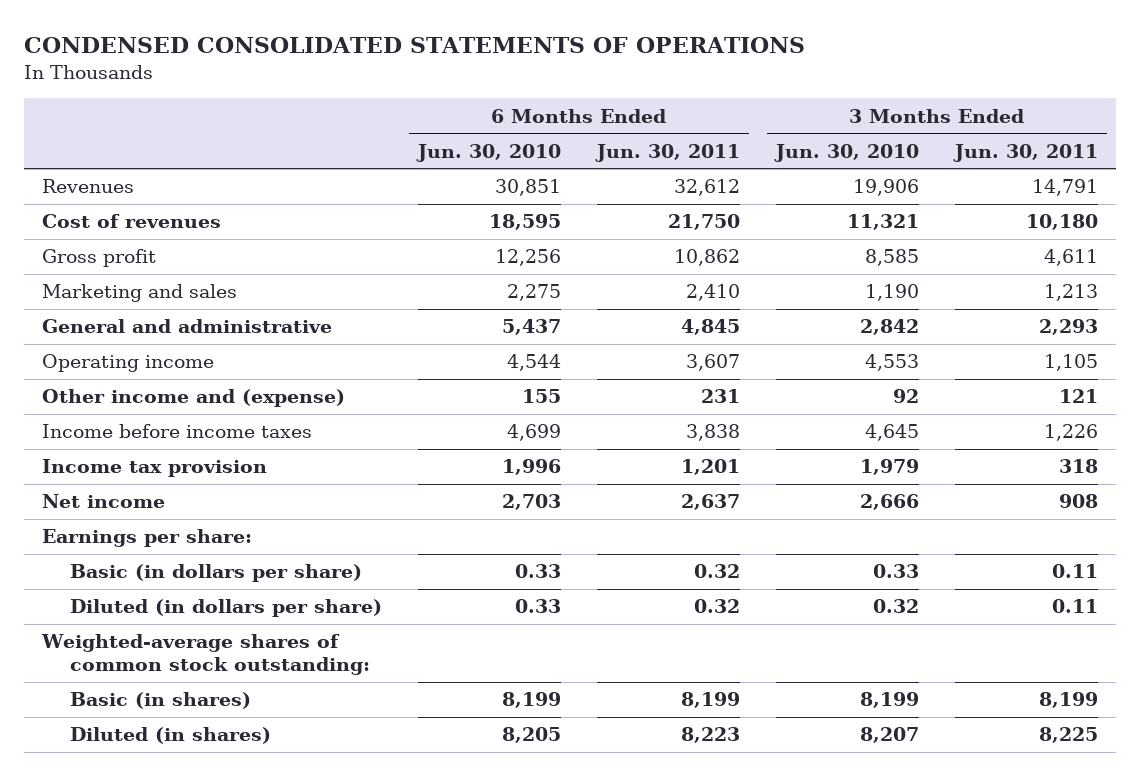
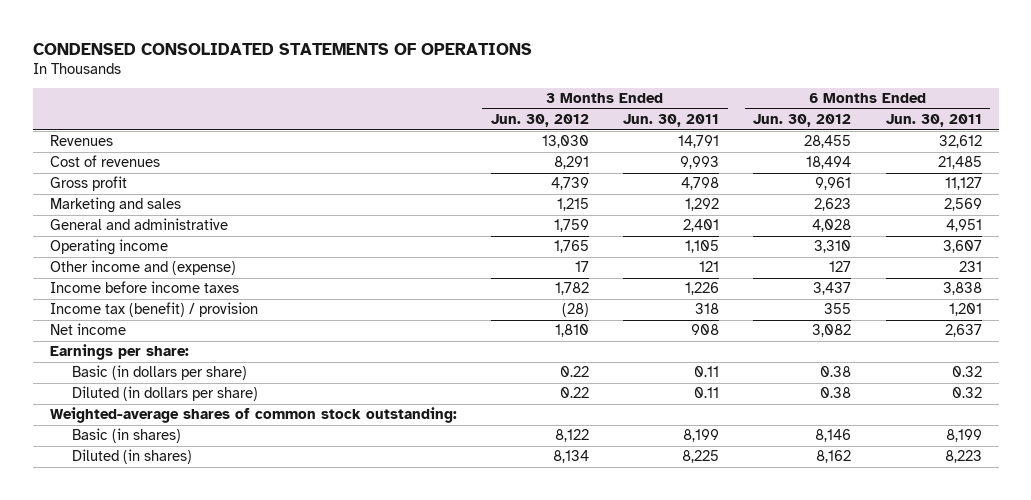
- | 6 Months Ended Jun. 30, 2010 | 6 Months Ended Jun. 30, 2011 | 3 Months Ended Jun. 30, 2010 | 3 Months Ended Jun. 30, 2011
+ | 3 Months Ended Jun. 30, 2012 | 3 Months Ended Jun. 30, 2011 | 6 Months Ended Jun. 30, 2012 | 6 Months Ended Jun. 30, 2011
- Cost of revenues | 18,595 | 21,750 | 11,321 | 10,180
- Gross profit | 12,256 | 10,862 | 8,585 | 4,611
- Marketing and sales | 2,275 | 2,410 | 1,190 | 1,213
- General and administrative | 5,437 | 4,845 | 2,842 | 2,293
+ Cost of revenues | 8,291 | 9,993 | 18,494 | 21,485
+ Gross profit | 4,739 | 4,798 | 9,961 | 11,127
+ Marketing and sales | 1,215 | 1,292 | 2,623 | 2,569
+ General and administrative | 1,759 | 2,401 | 4,028 | 4,951
- Income tax provision | 1,996 | 1,201 | 1,979 | 318
+ Income tax (benefit) / provision | (28) | 318 | 355 | 1,201

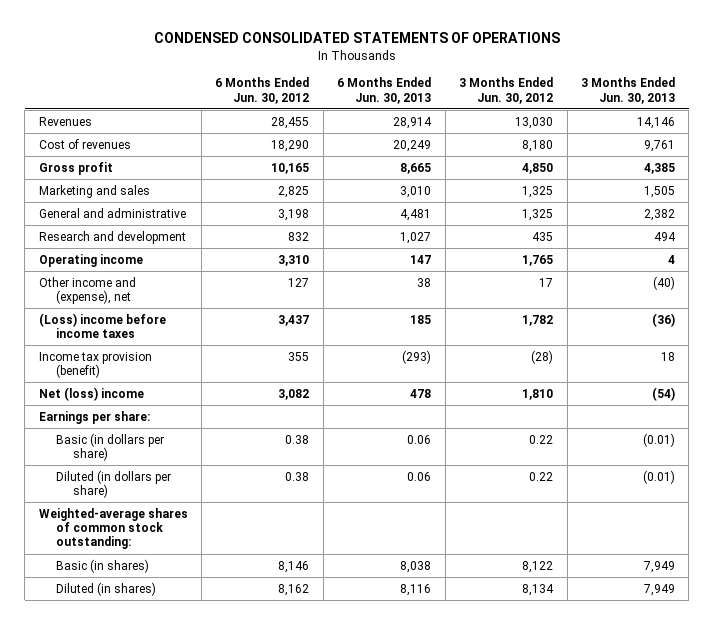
- | 3 Months Ended Jun. 30, 2012 | 3 Months Ended Jun. 30, 2011 | 6 Months Ended Jun. 30, 2012 | 6 Months Ended Jun. 30, 2011
+ | 6 Months Ended Jun. 30, 2012 | 6 Months Ended Jun. 30, 2013 | 3 Months Ended Jun. 30, 2012 | 3 Months Ended Jun. 30, 2013
- Cost of revenues | 8,291 | 9,993 | 18,494 | 21,485
- Gross profit | 4,739 | 4,798 | 9,961 | 11,127
- Marketing and sales | 1,215 | 1,292 | 2,623 | 2,569
- General and administrative | 1,759 | 2,401 | 4,028 | 4,951
+ Cost of revenues | 18,290 | 20,249 | 8,180 | 9,761
+ Gross profit | 10,165 | 8,665 | 4,850 | 4,385
+ Marketing and sales | 2,825 | 3,010 | 1,325 | 1,505
+ General and administrative | 3,198 | 4,481 | 1,325 | 2,382
+ Research and development | 832 | 1,027 | 435 | 494
- Other income and (expense) | 17 | 121 | 127 | 231
- Income before income taxes | 1,782 | 1,226 | 3,437 | 3,838
- Income tax (benefit) / provision | (28) | 318 | 355 | 1,201
- Net income | 1,810 | 908 | 3,082 | 2,637
+ Other income and (expense), net | 127 | 38 | 17 | (40)
+ (Loss) income before income taxes | 3,437 | 185 | 1,782 | (36)
+ Income tax provision (benefit) | 355 | (293) | (28) | 18
+ Net (loss) income | 3,082 | 478 | 1,810 | (54)

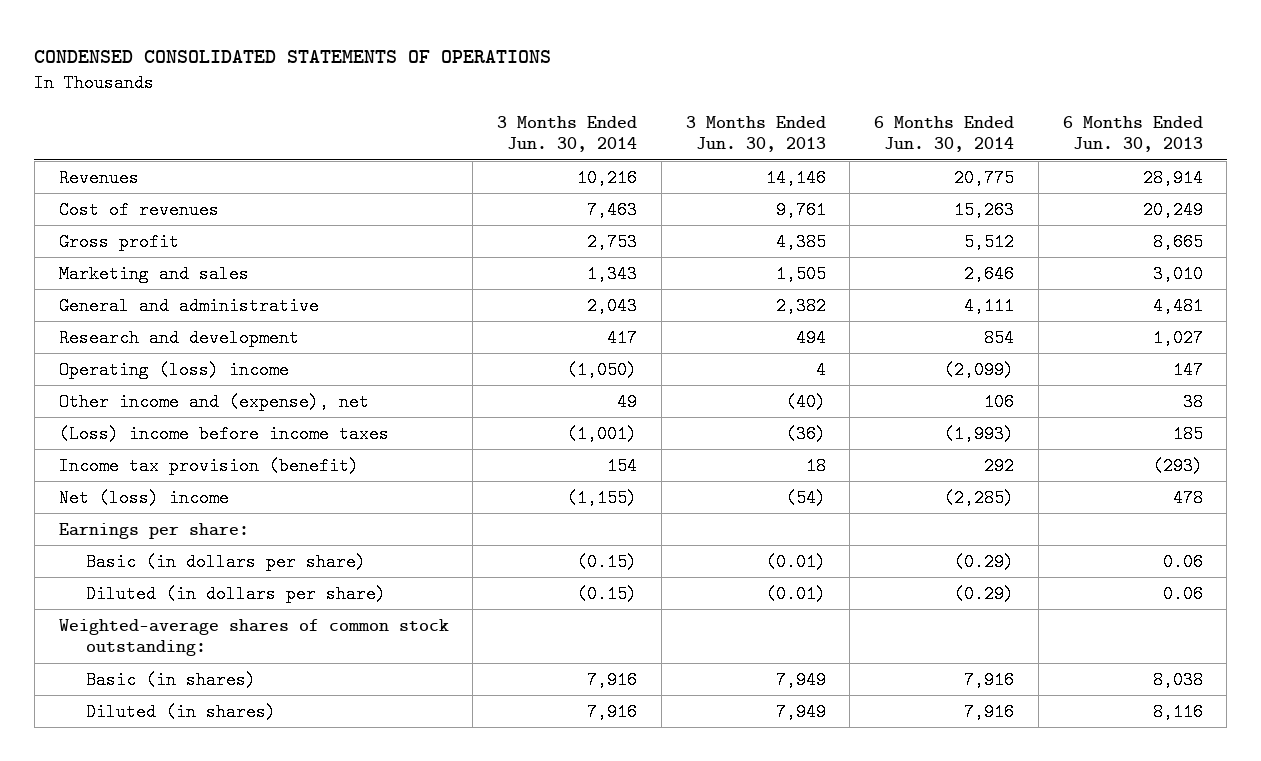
- | 6 Months Ended Jun. 30, 2012 | 6 Months Ended Jun. 30, 2013 | 3 Months Ended Jun. 30, 2012 | 3 Months Ended Jun. 30, 2013
+ | 3 Months Ended Jun. 30, 2014 | 3 Months Ended Jun. 30, 2013 | 6 Months Ended Jun. 30, 2014 | 6 Months Ended Jun. 30, 2013
- Operating income | 3,310 | 147 | 1,765 | 4
+ Operating (loss) income | (1,050) | 4 | (2,099) | 147

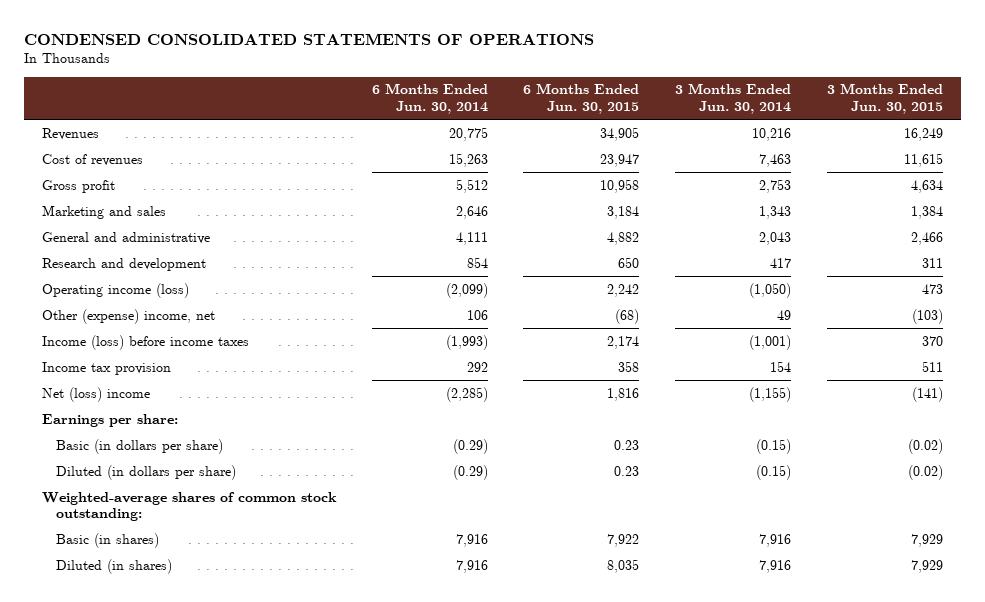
- | 3 Months Ended Jun. 30, 2014 | 3 Months Ended Jun. 30, 2013 | 6 Months Ended Jun. 30, 2014 | 6 Months Ended Jun. 30, 2013
+ | 6 Months Ended Jun. 30, 2014 | 6 Months Ended Jun. 30, 2015 | 3 Months Ended Jun. 30, 2014 | 3 Months Ended Jun. 30, 2015
- Operating (loss) income | (1,050) | 4 | (2,099) | 147
- Other income and (expense), net | 49 | (40) | 106 | 38
- (Loss) income before income taxes | (1,001) | (36) | (1,993) | 185
- Income tax provision (benefit) | 154 | 18 | 292 | (293)
+ Operating income (loss) | (2,099) | 2,242 | (1,050) | 473
+ Other (expense) income, net | 106 | (68) | 49 | (103)
+ Income (loss) before income taxes | (1,993) | 2,174 | (1,001) | 370
+ Income tax provision | 292 | 358 | 154 | 511

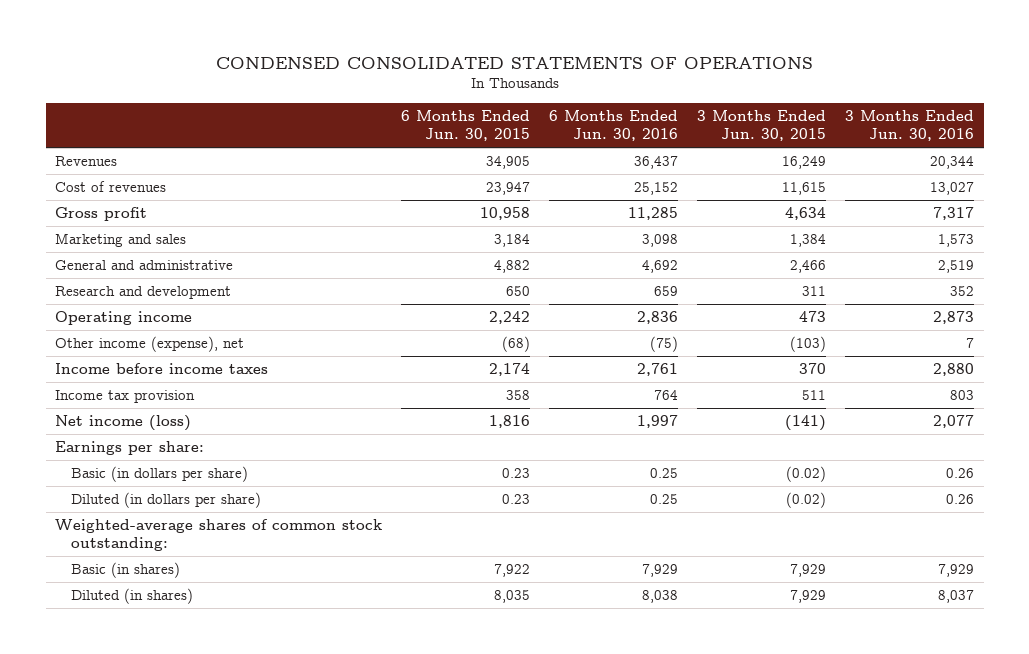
- | 6 Months Ended Jun. 30, 2014 | 6 Months Ended Jun. 30, 2015 | 3 Months Ended Jun. 30, 2014 | 3 Months Ended Jun. 30, 2015
+ | 6 Months Ended Jun. 30, 2015 | 6 Months Ended Jun. 30, 2016 | 3 Months Ended Jun. 30, 2015 | 3 Months Ended Jun. 30, 2016
- Operating income (loss) | (2,099) | 2,242 | (1,050) | 473
- Other (expense) income, net | 106 | (68) | 49 | (103)
- Income (loss) before income taxes | (1,993) | 2,174 | (1,001) | 370
+ Operating income | 2,242 | 2,836 | 473 | 2,873
+ Other income (expense), net | (68) | (75) | (103) | 7
+ Income before income taxes | 2,174 | 2,761 | 370 | 2,880
- Net (loss) income | (2,285) | 1,816 | (1,155) | (141)
+ Net income (loss) | 1,816 | 1,997 | (141) | 2,077

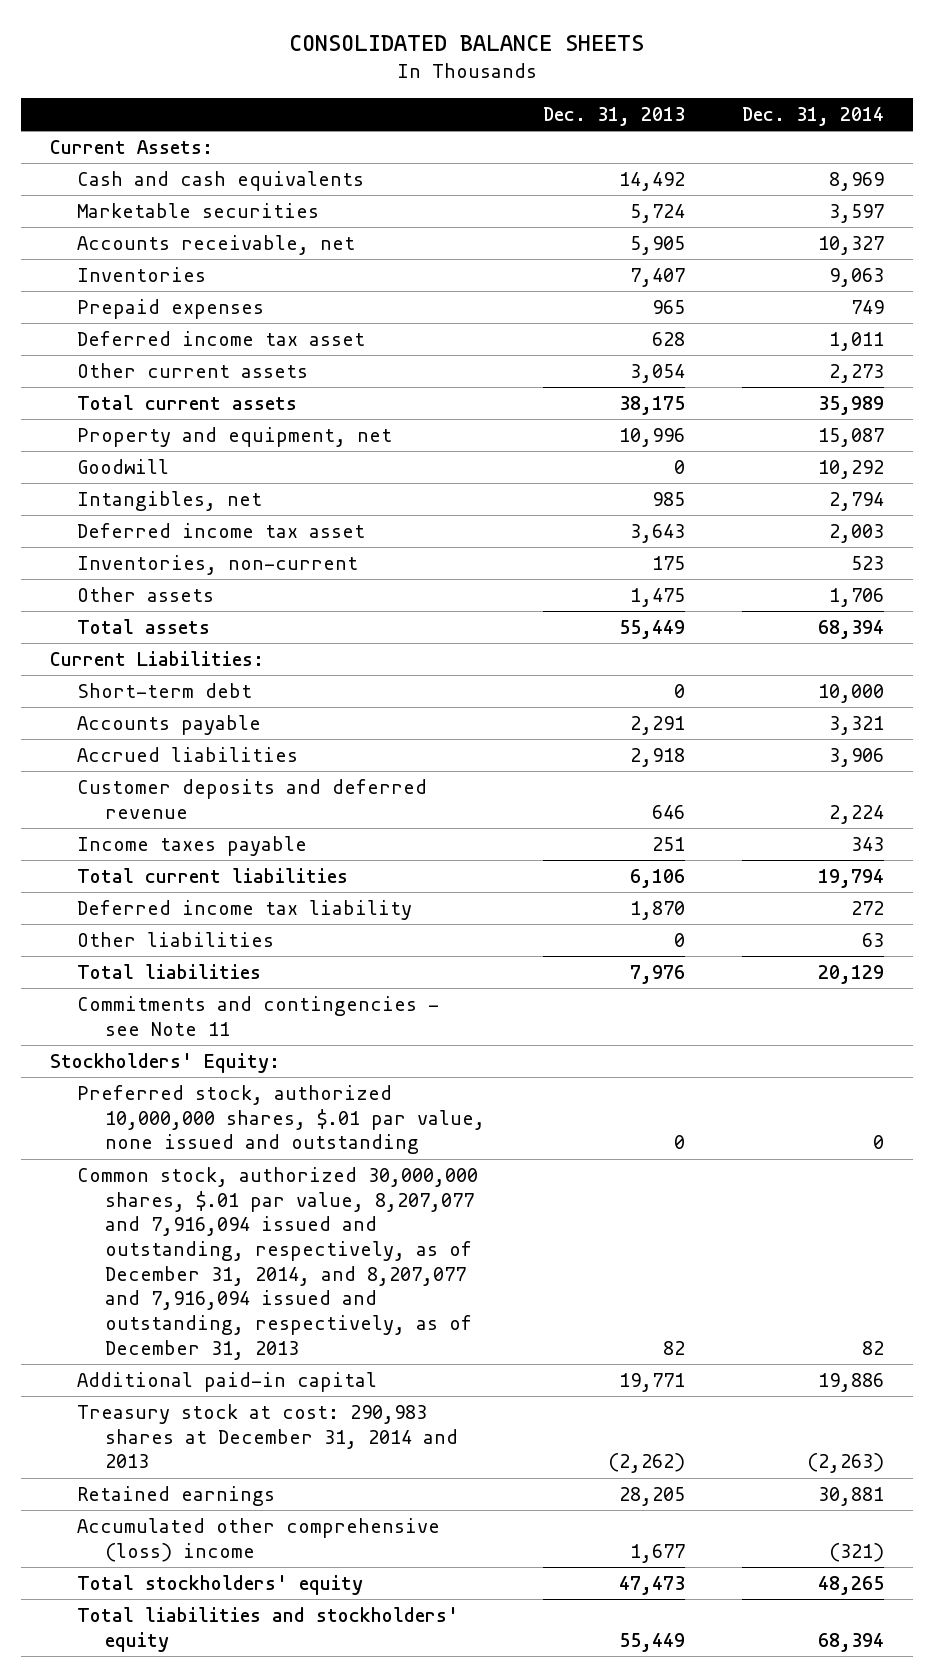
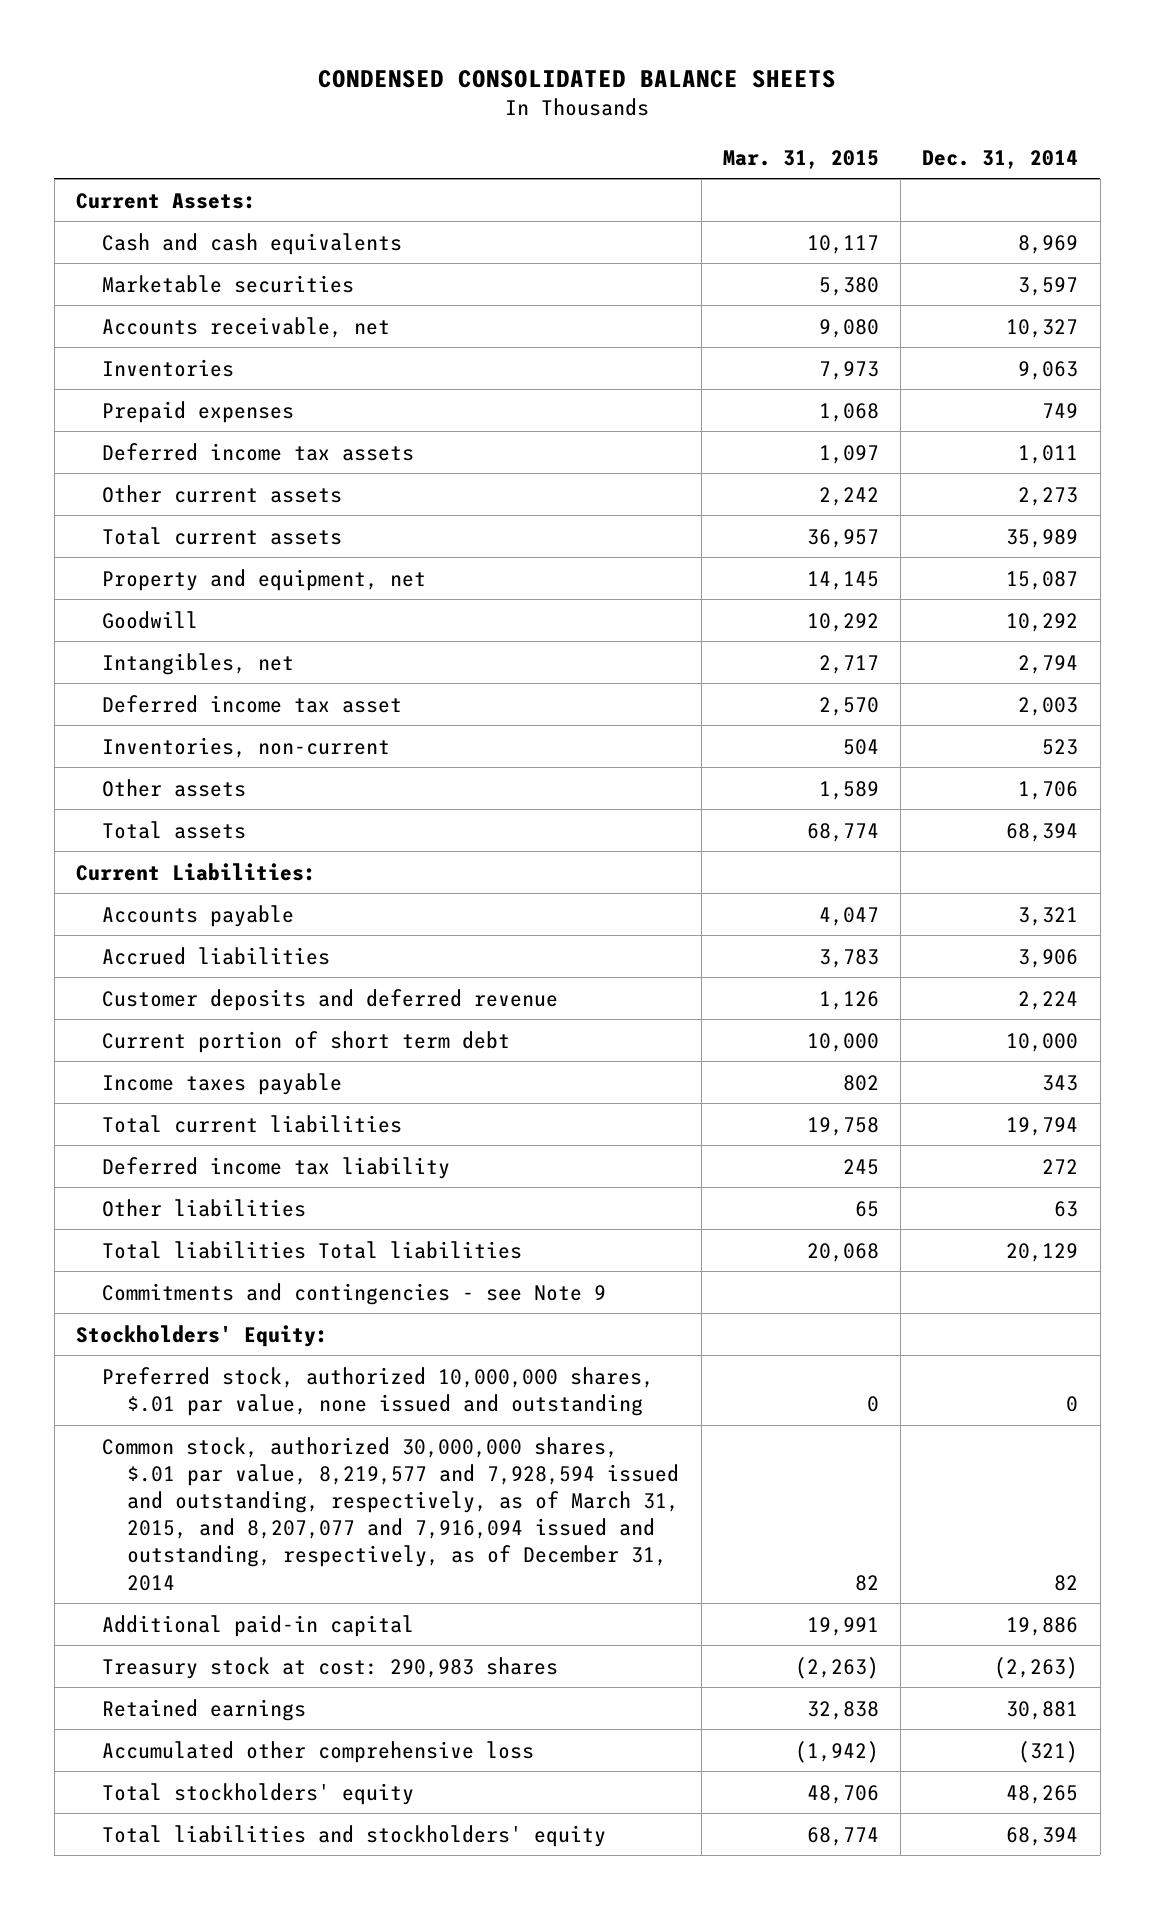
- CONSOLIDATED BALANCE SHEETS
+ CONDENSED CONSOLIDATED BALANCE SHEETS
- | Dec. 31, 2013 | Dec. 31, 2014
+ | Mar. 31, 2015 | Dec. 31, 2014
- Deferred income tax asset | 628 | 1,011
+ Deferred income tax assets | 1,097 | 1,011
- Short-term debt | 0 | 10,000
+ Current portion of short term debt | 10,000 | 10,000
- Total liabilities | 7,976 | 20,129
- Commitments and contingencies - see Note 11
+ Total liabilities Total liabilities | 20,068 | 20,129
+ Commitments and contingencies - see Note 9
- Common stock, authorized 30,000,000 shares, $.01 par value, 8,207,077 and 7,916,094 issued and outstanding, respectively, as of December 31, 2014, and 8,207,077 and 7,916,094 issued and outstanding, respectively, as of December 31, 2013 | 82 | 82
+ Common stock, authorized 30,000,000 shares, $.01 par value, 8,219,577 and 7,928,594 issued and outstanding, respectively, as of March 31, 2015, and 8,207,077 and 7,916,094 issued and outstanding, respectively, as of December 31, 2014 | 82 | 82
- Treasury stock at cost: 290,983 shares at December 31, 2014 and 2013 | (2,262) | (2,263)
+ Treasury stock at cost: 290,983 shares | (2,263) | (2,263)
- Accumulated other comprehensive (loss) income | 1,677 | (321)
+ Accumulated other comprehensive loss | (1,942) | (321)

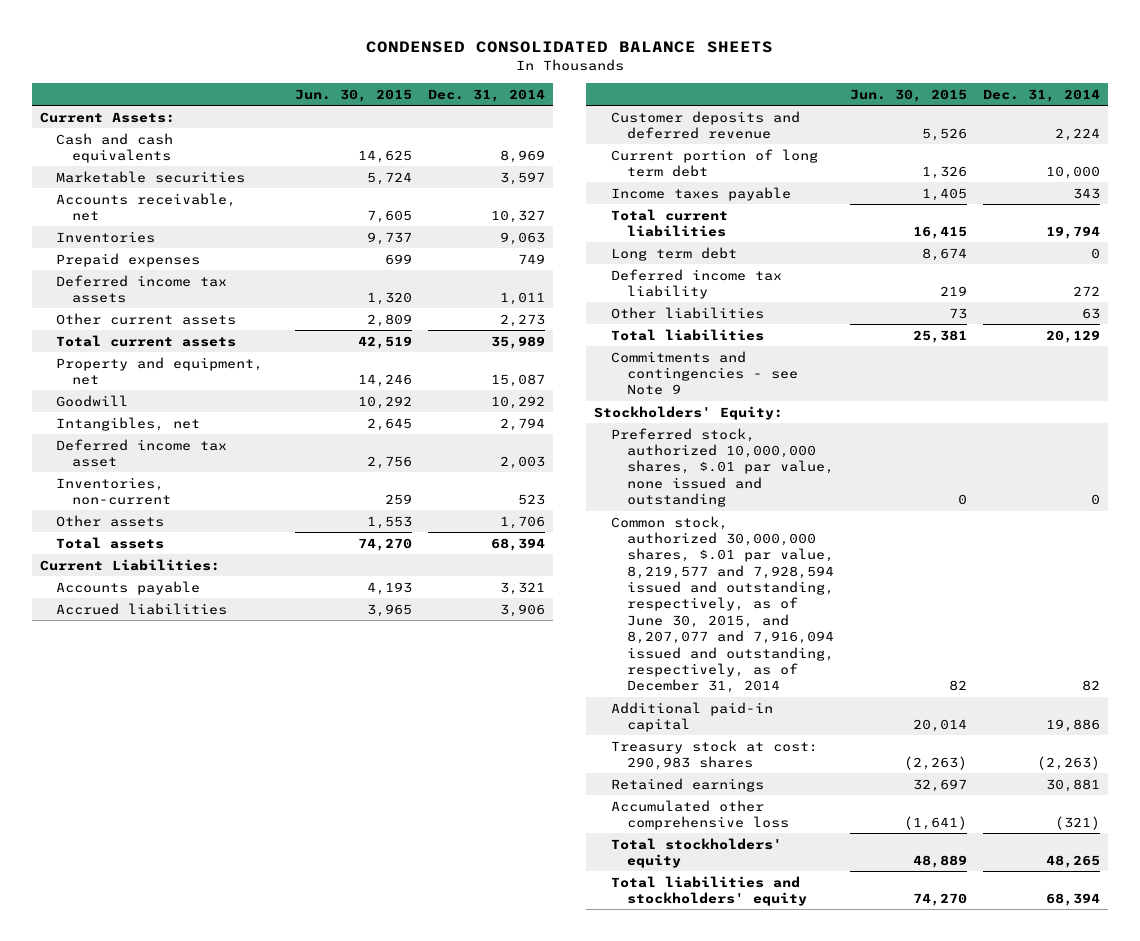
- | Mar. 31, 2015 | Dec. 31, 2014
+ | Jun. 30, 2015 | Dec. 31, 2014
- Current portion of short term debt | 10,000 | 10,000
+ Current portion of long term debt | 1,326 | 10,000
+ Long term debt | 8,674 | 0
- Total liabilities Total liabilities | 20,068 | 20,129
+ Total liabilities | 25,381 | 20,129
- Common stock, authorized 30,000,000 shares, $.01 par value, 8,219,577 and 7,928,594 issued and outstanding, respectively, as of March 31, 2015, and 8,207,077 and 7,916,094 issued and outstanding, respectively, as of December 31, 2014 | 82 | 82
+ Common stock, authorized 30,000,000 shares, $.01 par value, 8,219,577 and 7,928,594 issued and outstanding, respectively, as of June 30, 2015, and 8,207,077 and 7,916,094 issued and outstanding, respectively, as of December 31, 2014 | 82 | 82

